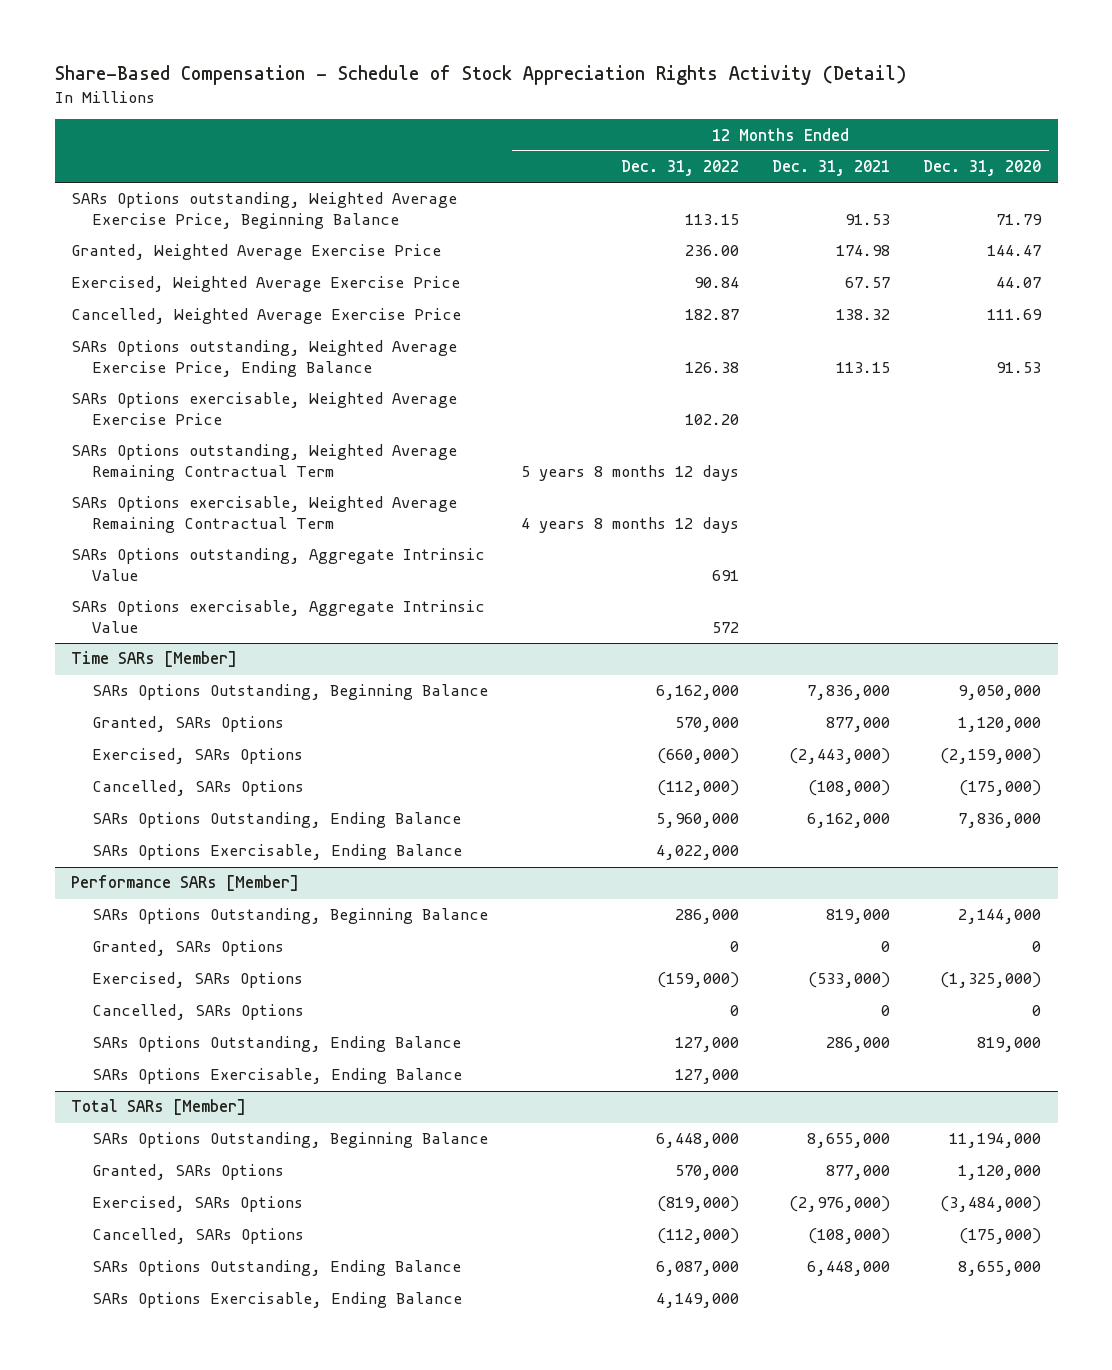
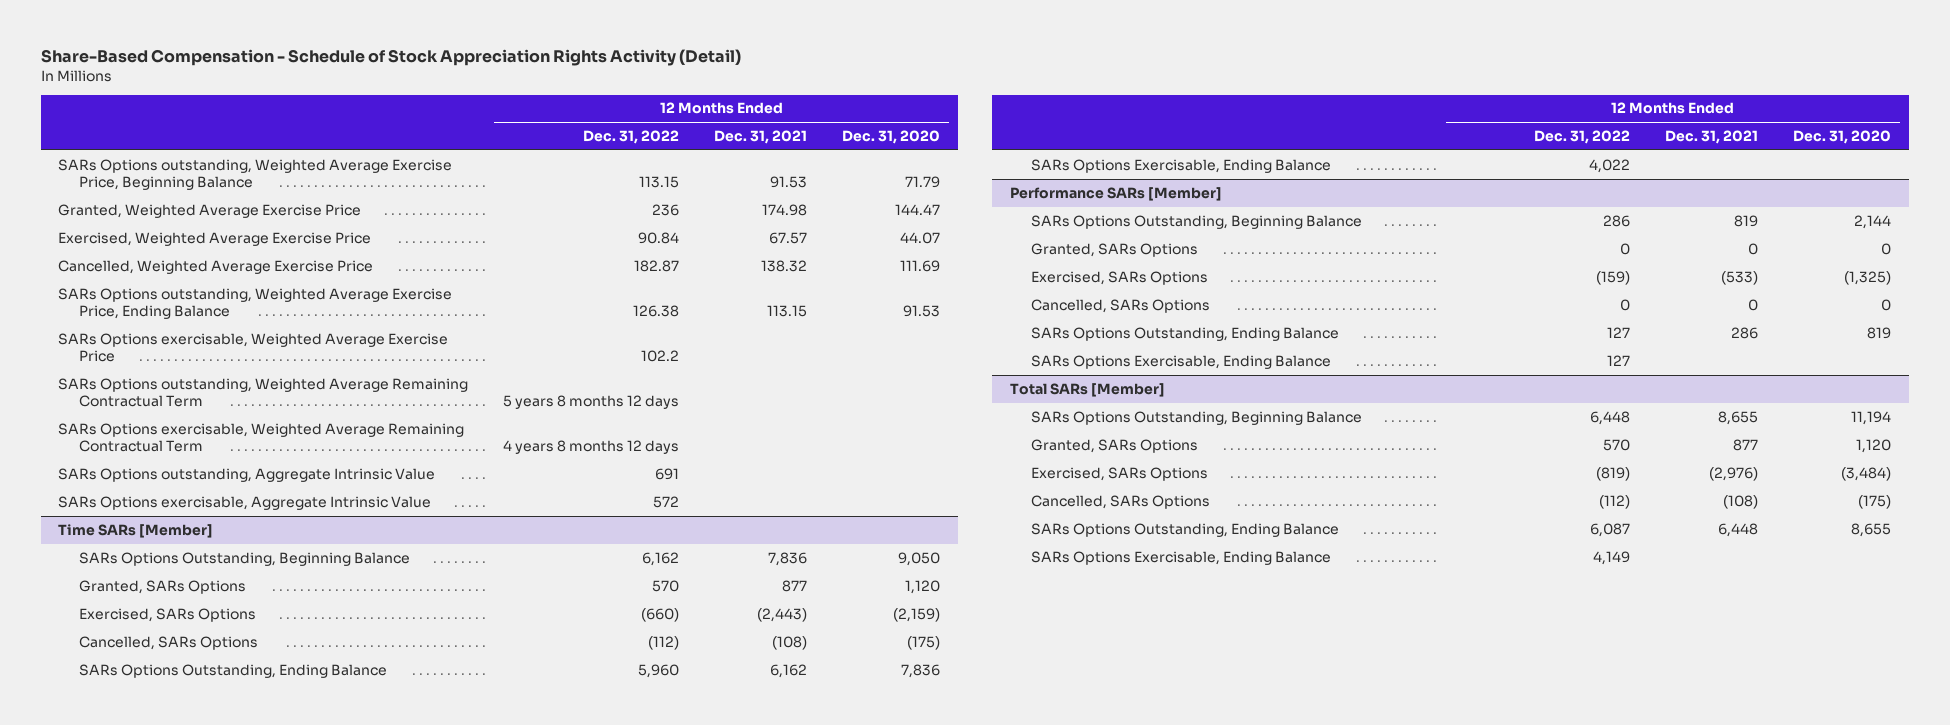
- Granted, Weighted Average Exercise Price | 236.00 | 174.98 | 144.47
+ Granted, Weighted Average Exercise Price | 236 | 174.98 | 144.47
- SARs Options exercisable, Weighted Average Exercise Price | 102.20 | |
+ SARs Options exercisable, Weighted Average Exercise Price | 102.2 | |
@ Time SARs [Member]
- SARs Options Outstanding, Beginning Balance | 6,162,000 | 7,836,000 | 9,050,000
- Granted, SARs Options | 570,000 | 877,000 | 1,120,000
- Exercised, SARs Options | (660,000) | (2,443,000) | (2,159,000)
- Cancelled, SARs Options | (112,000) | (108,000) | (175,000)
- SARs Options Outstanding, Ending Balance | 5,960,000 | 6,162,000 | 7,836,000
- SARs Options Exercisable, Ending Balance | 4,022,000 | |
+ SARs Options Outstanding, Beginning Balance | 6,162 | 7,836 | 9,050
+ Granted, SARs Options | 570 | 877 | 1,120
+ Exercised, SARs Options | (660) | (2,443) | (2,159)
+ Cancelled, SARs Options | (112) | (108) | (175)
+ SARs Options Outstanding, Ending Balance | 5,960 | 6,162 | 7,836
+ SARs Options Exercisable, Ending Balance | 4,022 | |
@ Performance SARs [Member]
- SARs Options Outstanding, Beginning Balance | 286,000 | 819,000 | 2,144,000
+ SARs Options Outstanding, Beginning Balance | 286 | 819 | 2,144
- Exercised, SARs Options | (159,000) | (533,000) | (1,325,000)
+ Exercised, SARs Options | (159) | (533) | (1,325)
- SARs Options Outstanding, Ending Balance | 127,000 | 286,000 | 819,000
- SARs Options Exercisable, Ending Balance | 127,000 | |
+ SARs Options Outstanding, Ending Balance | 127 | 286 | 819
+ SARs Options Exercisable, Ending Balance | 127 | |
@ Total SARs [Member]
- SARs Options Outstanding, Beginning Balance | 6,448,000 | 8,655,000 | 11,194,000
- Granted, SARs Options | 570,000 | 877,000 | 1,120,000
- Exercised, SARs Options | (819,000) | (2,976,000) | (3,484,000)
- Cancelled, SARs Options | (112,000) | (108,000) | (175,000)
- SARs Options Outstanding, Ending Balance | 6,087,000 | 6,448,000 | 8,655,000
- SARs Options Exercisable, Ending Balance | 4,149,000 | |
+ SARs Options Outstanding, Beginning Balance | 6,448 | 8,655 | 11,194
+ Granted, SARs Options | 570 | 877 | 1,120
+ Exercised, SARs Options | (819) | (2,976) | (3,484)
+ Cancelled, SARs Options | (112) | (108) | (175)
+ SARs Options Outstanding, Ending Balance | 6,087 | 6,448 | 8,655
+ SARs Options Exercisable, Ending Balance | 4,149 | |

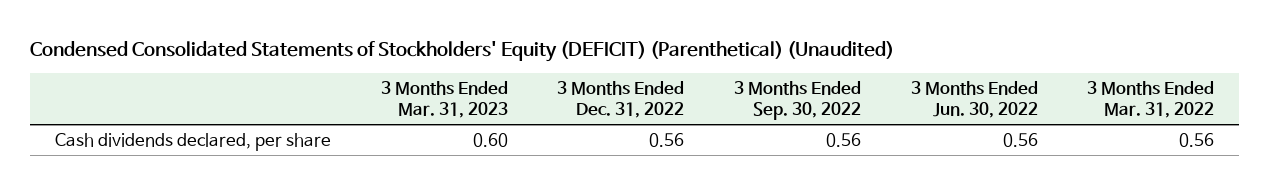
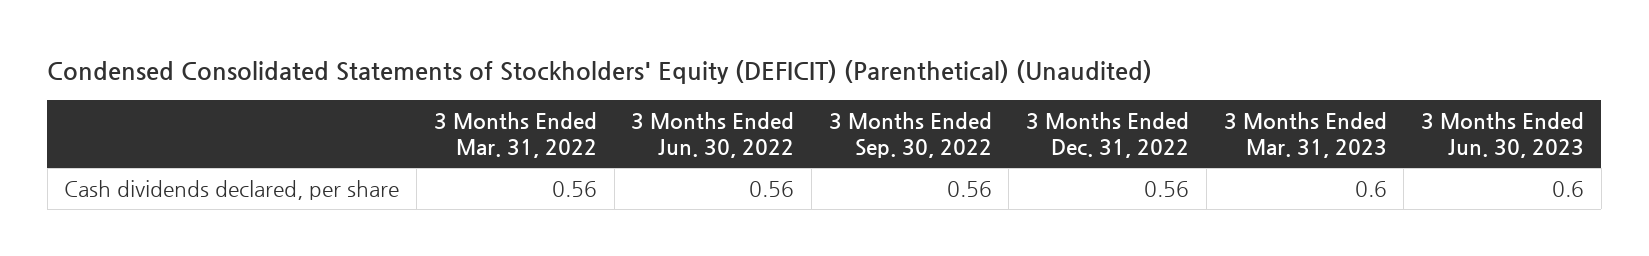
- | 3 Months Ended Mar. 31, 2023 | 3 Months Ended Dec. 31, 2022 | 3 Months Ended Sep. 30, 2022 | 3 Months Ended Jun. 30, 2022 | 3 Months Ended Mar. 31, 2022
+ | 3 Months Ended Mar. 31, 2022 | 3 Months Ended Jun. 30, 2022 | 3 Months Ended Sep. 30, 2022 | 3 Months Ended Dec. 31, 2022 | 3 Months Ended Mar. 31, 2023 | 3 Months Ended Jun. 30, 2023
- Cash dividends declared, per share | 0.60 | 0.56 | 0.56 | 0.56 | 0.56
+ Cash dividends declared, per share | 0.56 | 0.56 | 0.56 | 0.56 | 0.6 | 0.6

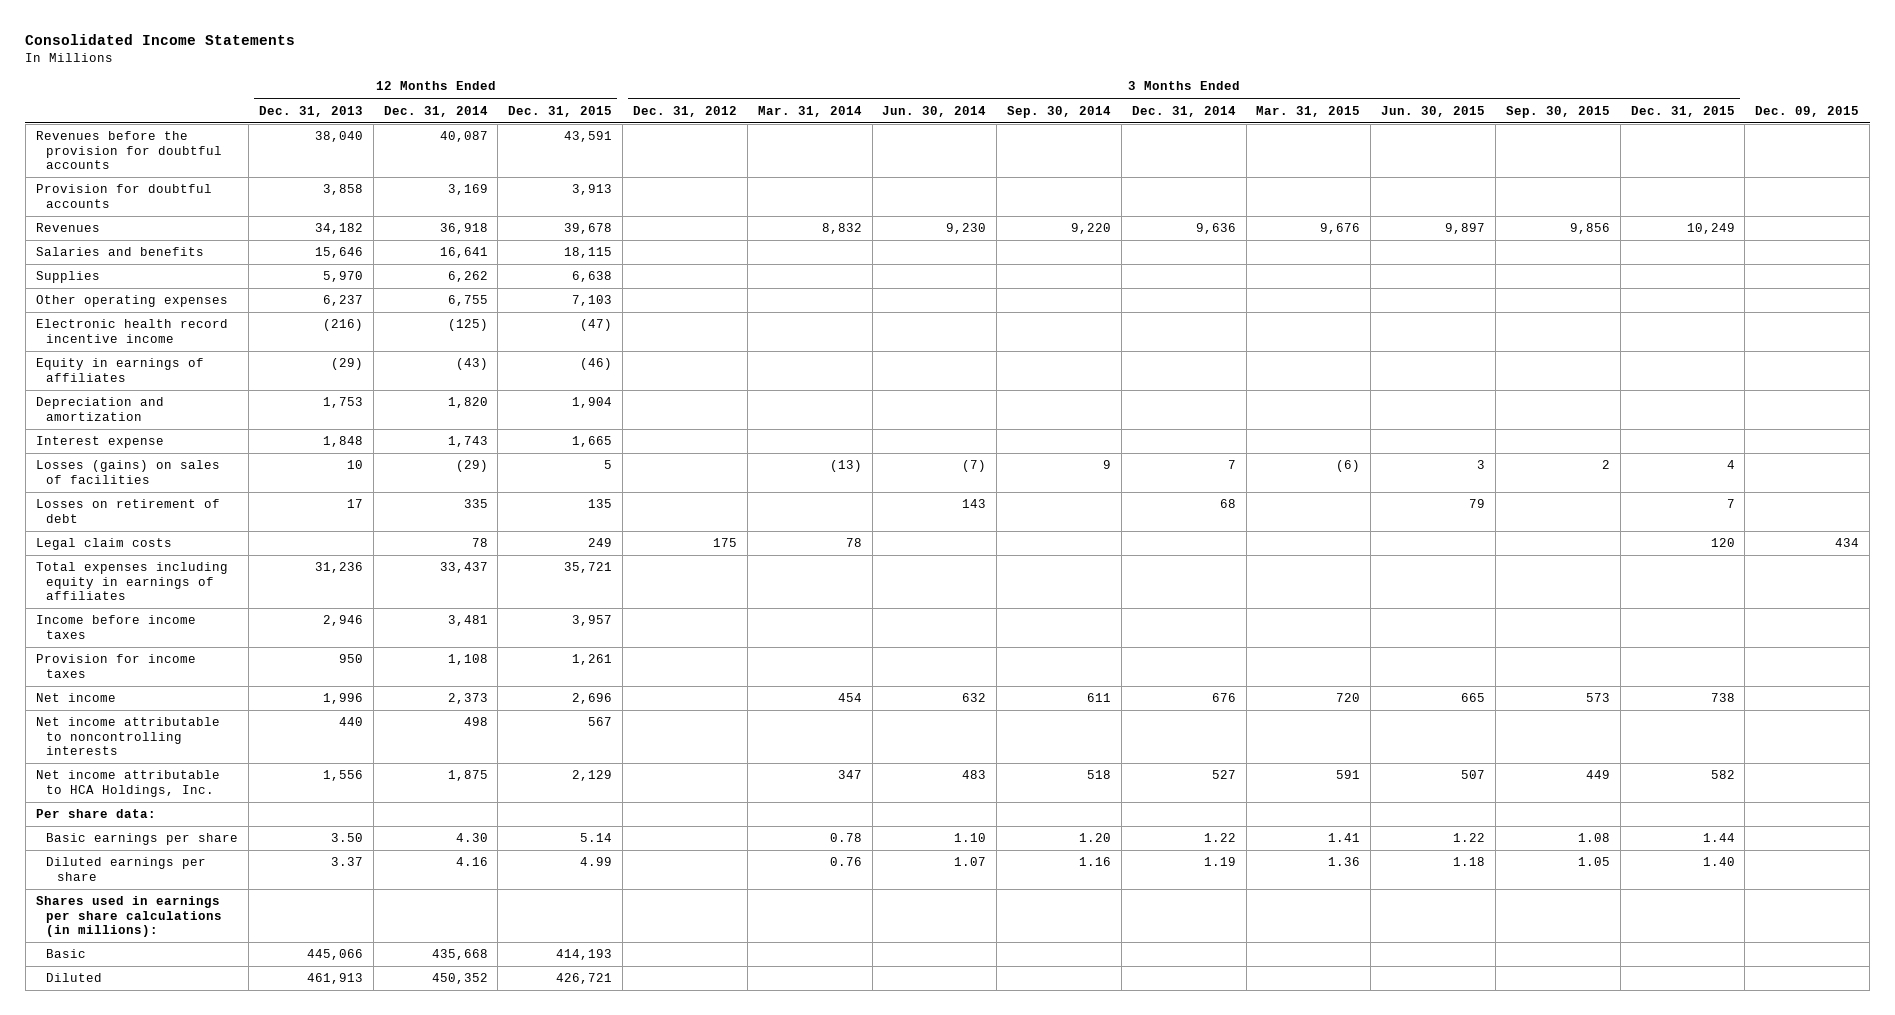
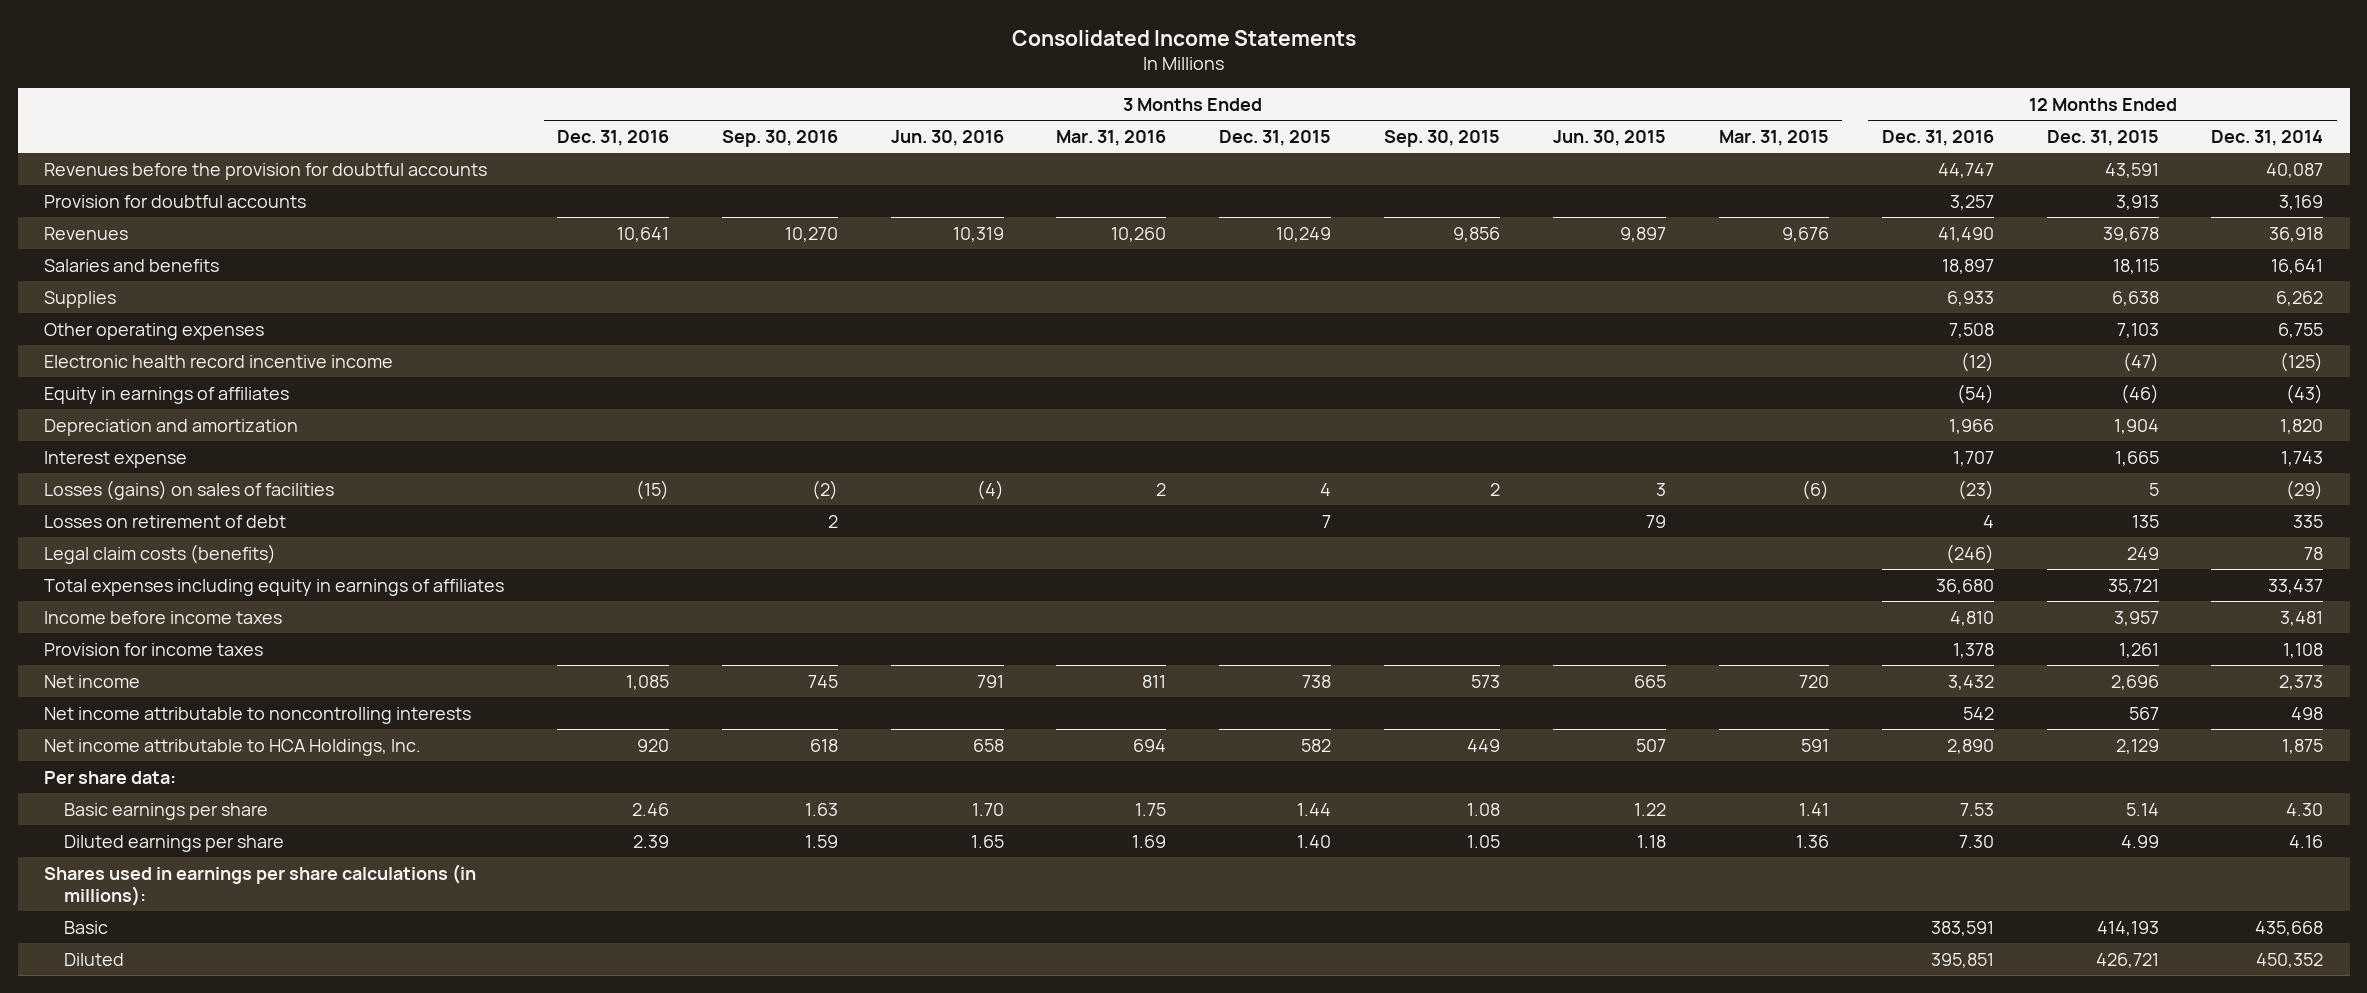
- | 12 Months Ended Dec. 31, 2013 | 12 Months Ended Dec. 31, 2014 | 12 Months Ended Dec. 31, 2015 | 3 Months Ended Dec. 31, 2012 | 3 Months Ended Mar. 31, 2014 | 3 Months Ended Jun. 30, 2014 | 3 Months Ended Sep. 30, 2014 | 3 Months Ended Dec. 31, 2014 | 3 Months Ended Mar. 31, 2015 | 3 Months Ended Jun. 30, 2015 | 3 Months Ended Sep. 30, 2015 | 3 Months Ended Dec. 31, 2015 | Dec. 09, 2015
+ | 3 Months Ended Dec. 31, 2016 | 3 Months Ended Sep. 30, 2016 | 3 Months Ended Jun. 30, 2016 | 3 Months Ended Mar. 31, 2016 | 3 Months Ended Dec. 31, 2015 | 3 Months Ended Sep. 30, 2015 | 3 Months Ended Jun. 30, 2015 | 3 Months Ended Mar. 31, 2015 | 12 Months Ended Dec. 31, 2016 | 12 Months Ended Dec. 31, 2015 | 12 Months Ended Dec. 31, 2014
- Legal claim costs | | 78 | 249 | 175 | 78 | | | | | | | 120 | 434
+ Legal claim costs (benefits) | | | | | | | | | (246) | 249 | 78

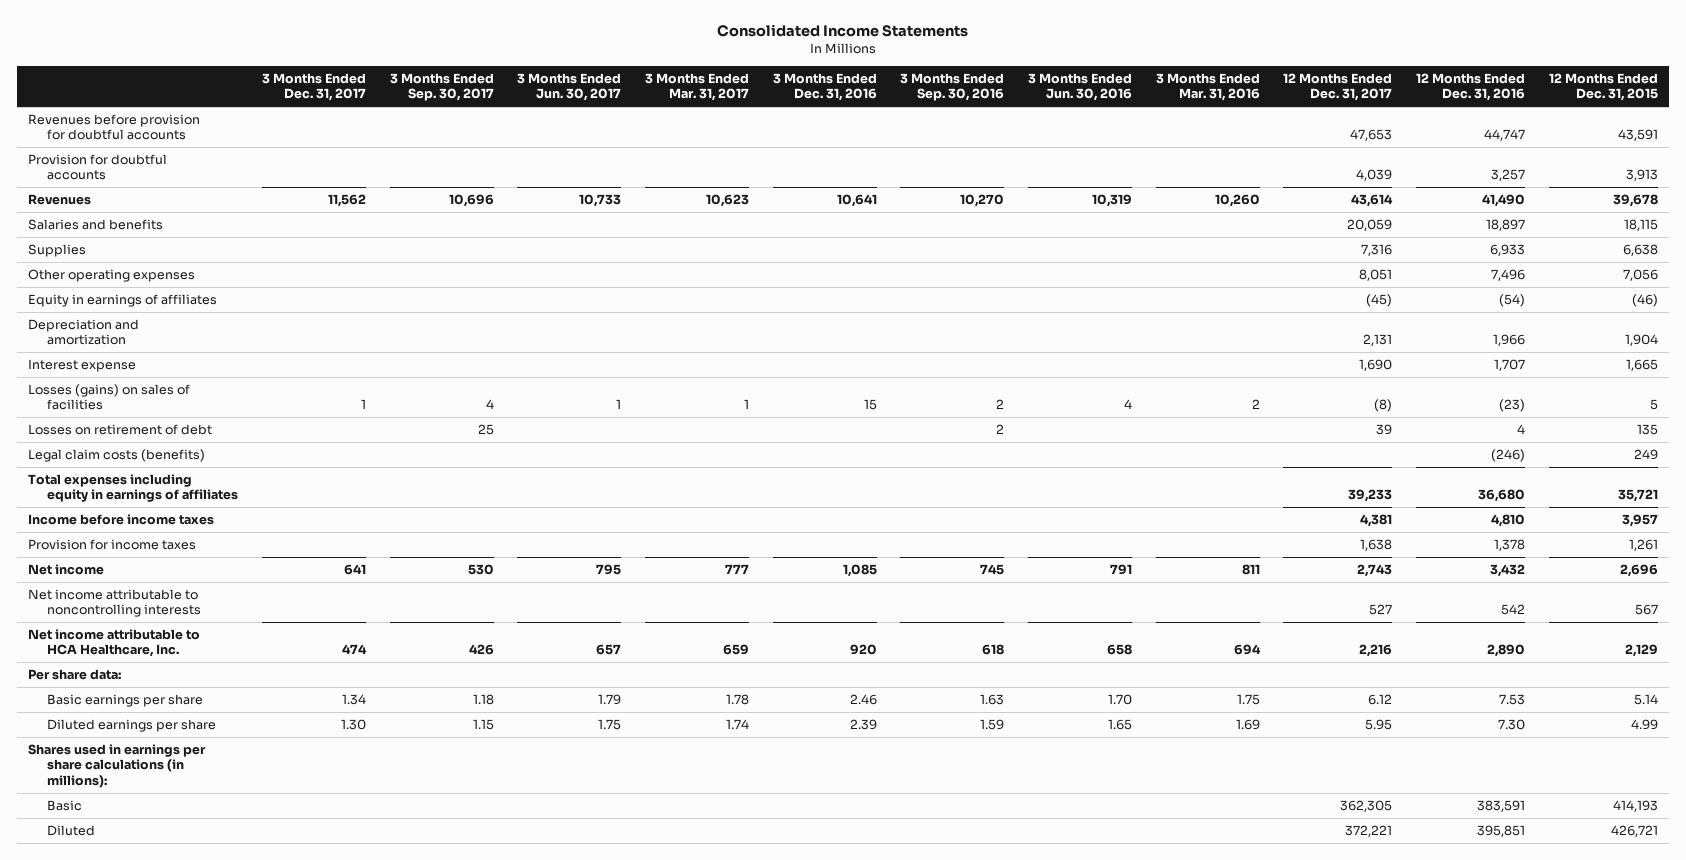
- | 3 Months Ended Dec. 31, 2016 | 3 Months Ended Sep. 30, 2016 | 3 Months Ended Jun. 30, 2016 | 3 Months Ended Mar. 31, 2016 | 3 Months Ended Dec. 31, 2015 | 3 Months Ended Sep. 30, 2015 | 3 Months Ended Jun. 30, 2015 | 3 Months Ended Mar. 31, 2015 | 12 Months Ended Dec. 31, 2016 | 12 Months Ended Dec. 31, 2015 | 12 Months Ended Dec. 31, 2014
+ | 3 Months Ended Dec. 31, 2017 | 3 Months Ended Sep. 30, 2017 | 3 Months Ended Jun. 30, 2017 | 3 Months Ended Mar. 31, 2017 | 3 Months Ended Dec. 31, 2016 | 3 Months Ended Sep. 30, 2016 | 3 Months Ended Jun. 30, 2016 | 3 Months Ended Mar. 31, 2016 | 12 Months Ended Dec. 31, 2017 | 12 Months Ended Dec. 31, 2016 | 12 Months Ended Dec. 31, 2015
- Revenues before the provision for doubtful accounts | | | | | | | | | 44,747 | 43,591 | 40,087
+ Revenues before provision for doubtful accounts | | | | | | | | | 47,653 | 44,747 | 43,591
- Other operating expenses | | | | | | | | | 7,508 | 7,103 | 6,755
- Electronic health record incentive income | | | | | | | | | (12) | (47) | (125)
+ Other operating expenses | | | | | | | | | 8,051 | 7,496 | 7,056
- Losses (gains) on sales of facilities | (15) | (2) | (4) | 2 | 4 | 2 | 3 | (6) | (23) | 5 | (29)
+ Losses (gains) on sales of facilities | 1 | 4 | 1 | 1 | 15 | 2 | 4 | 2 | (8) | (23) | 5
- Net income attributable to HCA Holdings, Inc. | 920 | 618 | 658 | 694 | 582 | 449 | 507 | 591 | 2,890 | 2,129 | 1,875
+ Net income attributable to HCA Healthcare, Inc. | 474 | 426 | 657 | 659 | 920 | 618 | 658 | 694 | 2,216 | 2,890 | 2,129

